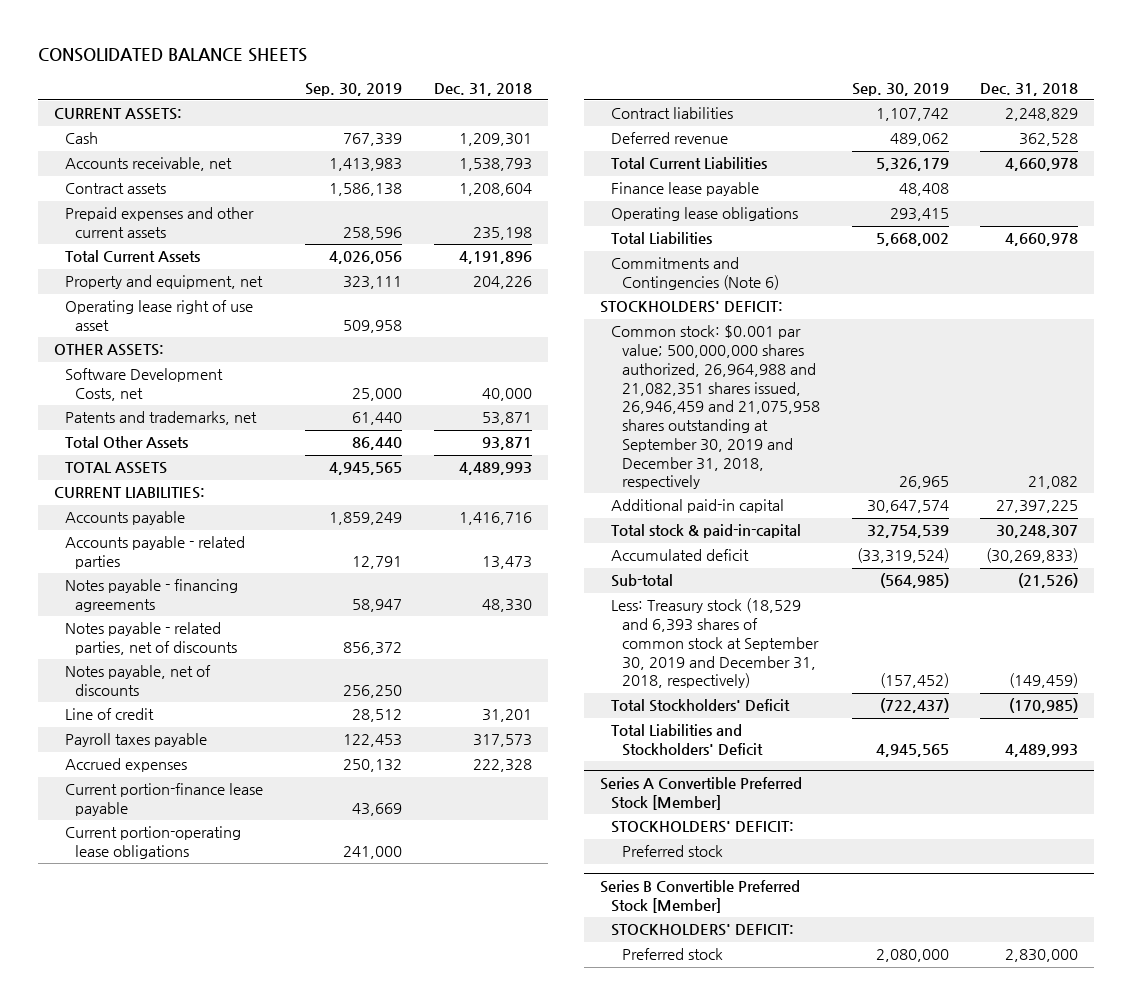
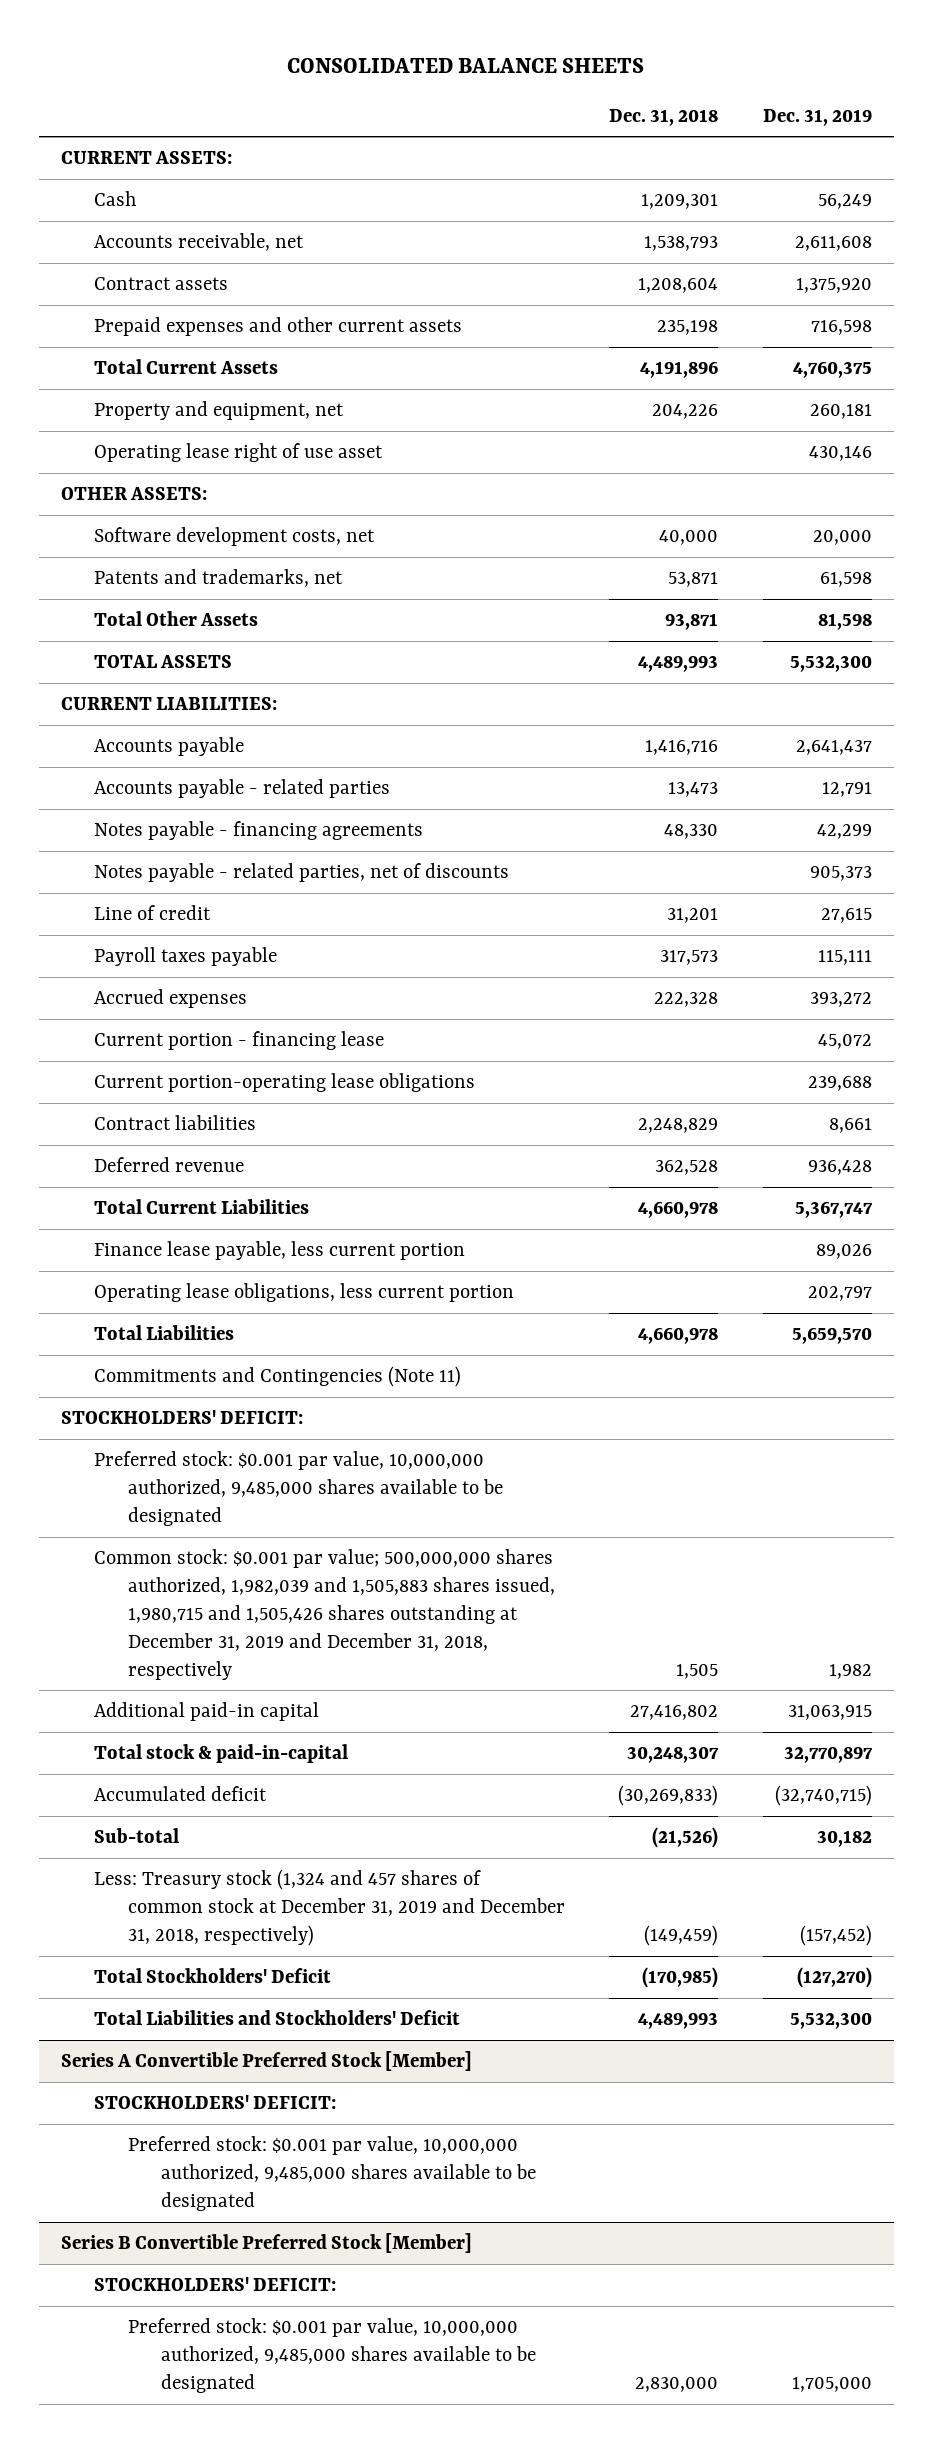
- | Sep. 30, 2019 | Dec. 31, 2018
+ | Dec. 31, 2018 | Dec. 31, 2019
- Software Development Costs, net | 25,000 | 40,000
+ Software development costs, net | 40,000 | 20,000
- Notes payable, net of discounts | 256,250 |
- Current portion-finance lease payable | 43,669 |
+ Current portion - financing lease | | 45,072
- Finance lease payable | 48,408 |
- Operating lease obligations | 293,415 |
+ Finance lease payable, less current portion | | 89,026
+ Operating lease obligations, less current portion | | 202,797
- Commitments and Contingencies (Note 6)
+ Commitments and Contingencies (Note 11)
- Common stock: $0.001 par value; 500,000,000 shares authorized, 26,964,988 and 21,082,351 shares issued, 26,946,459 and 21,075,958 shares outstanding at September 30, 2019 and December 31, 2018, respectively | 26,965 | 21,082
- Additional paid-in capital | 30,647,574 | 27,397,225
+ Preferred stock: $0.001 par value, 10,000,000 authorized, 9,485,000 shares available to be designated
+ Common stock: $0.001 par value; 500,000,000 shares authorized, 1,982,039 and 1,505,883 shares issued, 1,980,715 and 1,505,426 shares outstanding at December 31, 2019 and December 31, 2018, respectively | 1,505 | 1,982
+ Additional paid-in capital | 27,416,802 | 31,063,915
- Less: Treasury stock (18,529 and 6,393 shares of common stock at September 30, 2019 and December 31, 2018, respectively) | (157,452) | (149,459)
+ Less: Treasury stock (1,324 and 457 shares of common stock at December 31, 2019 and December 31, 2018, respectively) | (149,459) | (157,452)
@ Series A Convertible Preferred Stock [Member]
- Preferred stock
+ Preferred stock: $0.001 par value, 10,000,000 authorized, 9,485,000 shares available to be designated
@ Series B Convertible Preferred Stock [Member]
- Preferred stock | 2,080,000 | 2,830,000
+ Preferred stock: $0.001 par value, 10,000,000 authorized, 9,485,000 shares available to be designated | 2,830,000 | 1,705,000

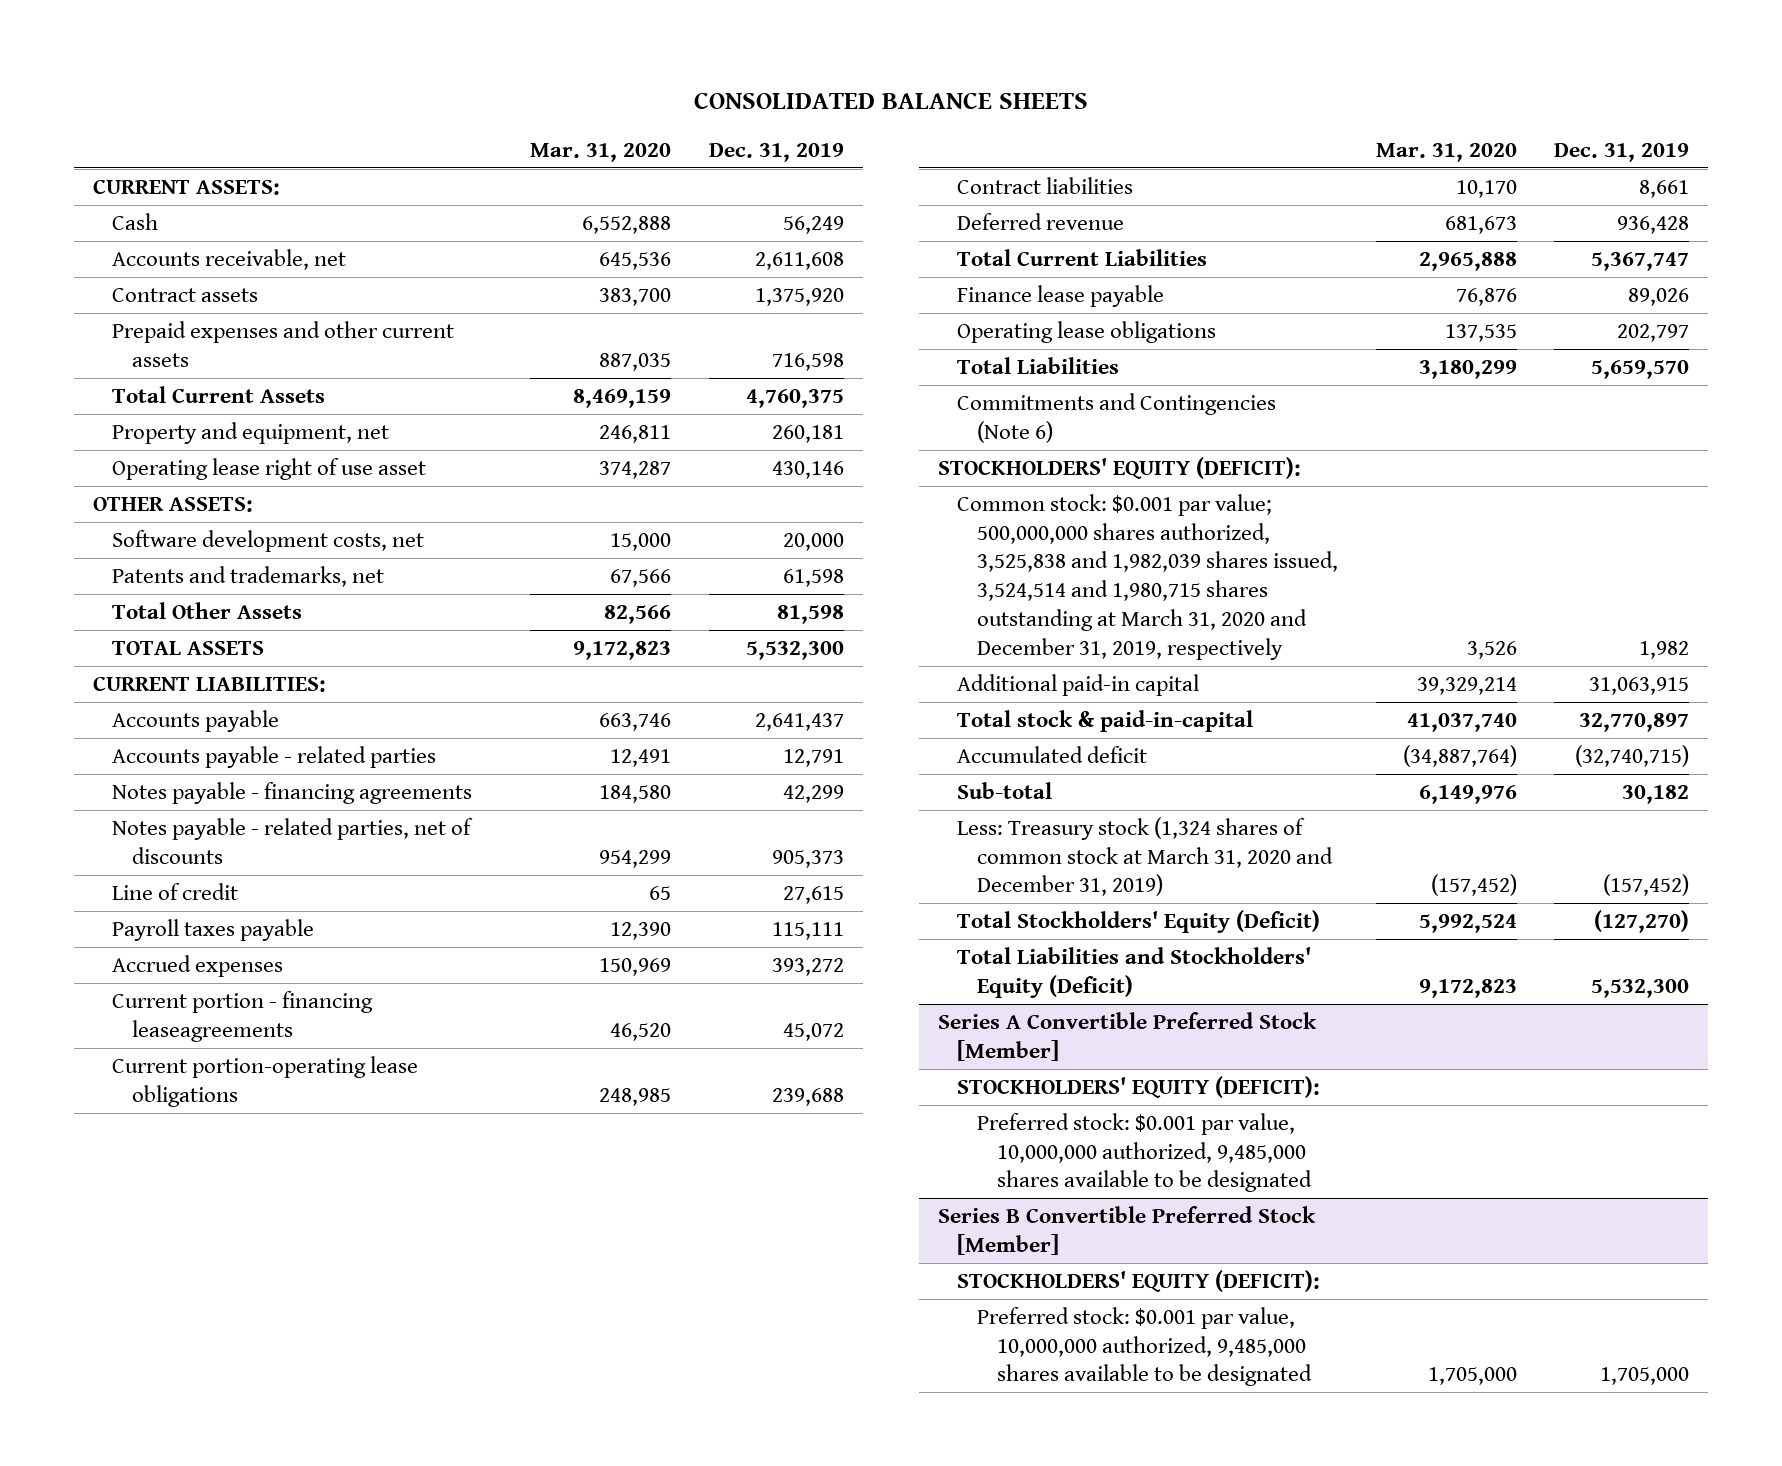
- | Dec. 31, 2018 | Dec. 31, 2019
+ | Mar. 31, 2020 | Dec. 31, 2019
- Current portion - financing lease | | 45,072
+ Current portion - financing leaseagreements | 46,520 | 45,072
- Finance lease payable, less current portion | | 89,026
- Operating lease obligations, less current portion | | 202,797
+ Finance lease payable | 76,876 | 89,026
+ Operating lease obligations | 137,535 | 202,797
- Commitments and Contingencies (Note 11)
- STOCKHOLDERS' DEFICIT:
- Preferred stock: $0.001 par value, 10,000,000 authorized, 9,485,000 shares available to be designated
- Common stock: $0.001 par value; 500,000,000 shares authorized, 1,982,039 and 1,505,883 shares issued, 1,980,715 and 1,505,426 shares outstanding at December 31, 2019 and December 31, 2018, respectively | 1,505 | 1,982
+ Commitments and Contingencies (Note 6)
+ STOCKHOLDERS' EQUITY (DEFICIT):
+ Common stock: $0.001 par value; 500,000,000 shares authorized, 3,525,838 and 1,982,039 shares issued, 3,524,514 and 1,980,715 shares outstanding at March 31, 2020 and December 31, 2019, respectively | 3,526 | 1,982
- Less: Treasury stock (1,324 and 457 shares of common stock at December 31, 2019 and December 31, 2018, respectively) | (149,459) | (157,452)
- Total Stockholders' Deficit | (170,985) | (127,270)
- Total Liabilities and Stockholders' Deficit | 4,489,993 | 5,532,300
+ Less: Treasury stock (1,324 shares of common stock at March 31, 2020 and December 31, 2019) | (157,452) | (157,452)
+ Total Stockholders' Equity (Deficit) | 5,992,524 | (127,270)
+ Total Liabilities and Stockholders' Equity (Deficit) | 9,172,823 | 5,532,300
@ Series A Convertible Preferred Stock [Member]
- STOCKHOLDERS' DEFICIT:
+ STOCKHOLDERS' EQUITY (DEFICIT):
@ Series B Convertible Preferred Stock [Member]
- STOCKHOLDERS' DEFICIT:
+ STOCKHOLDERS' EQUITY (DEFICIT):

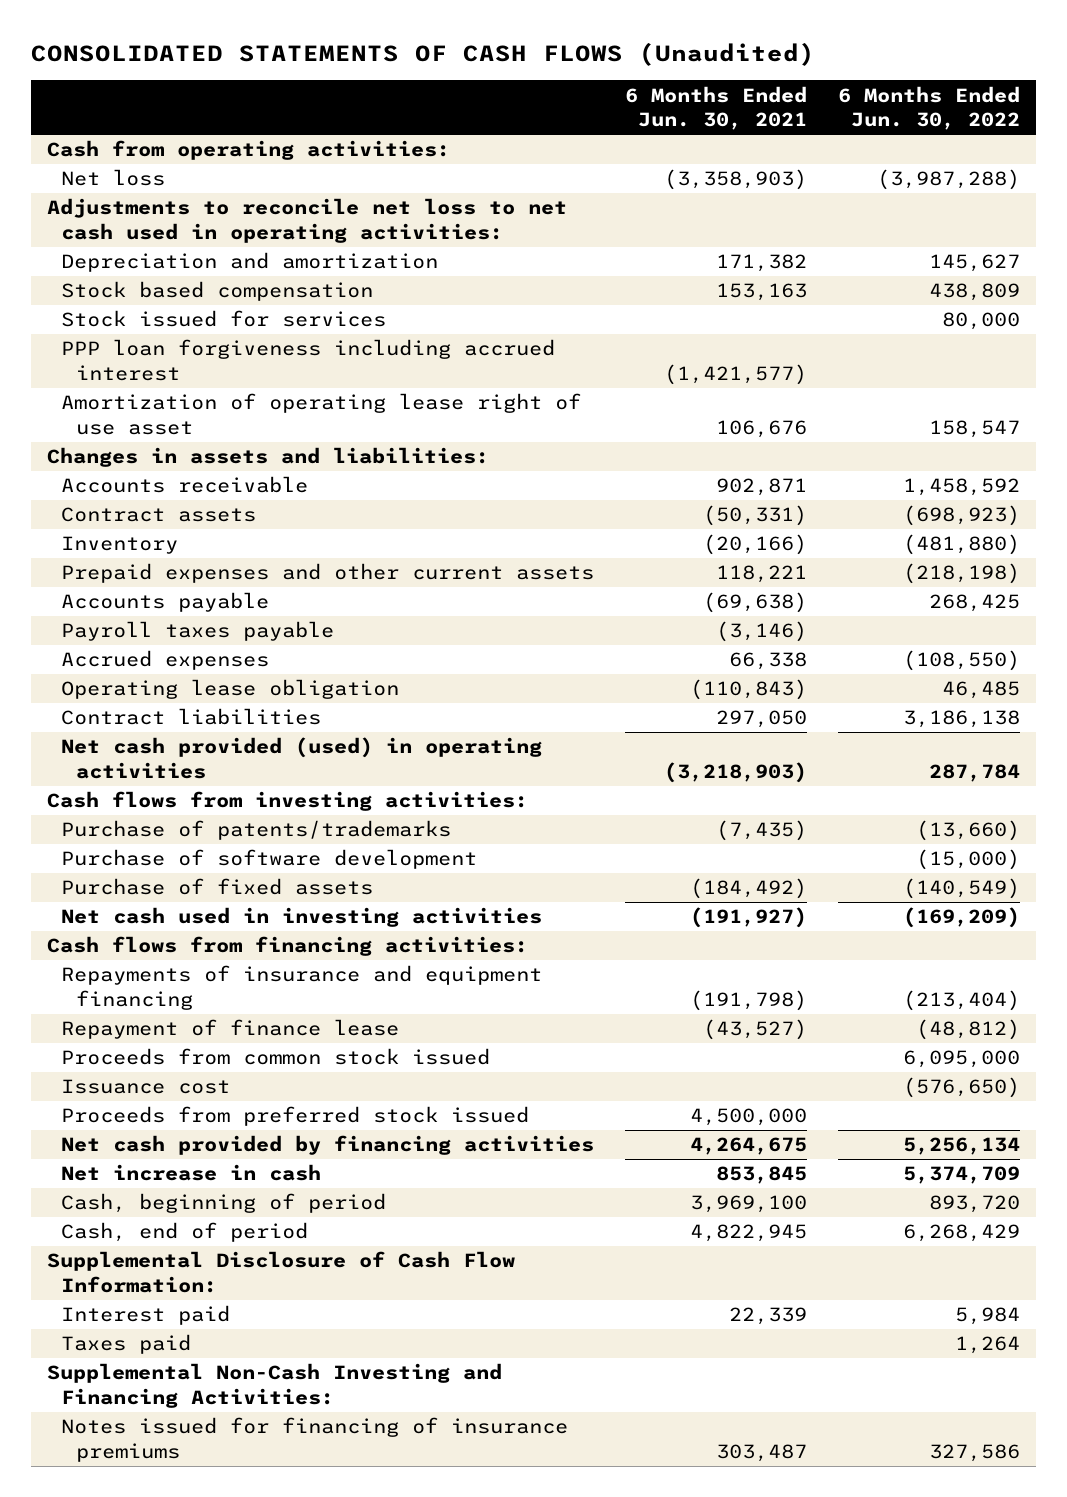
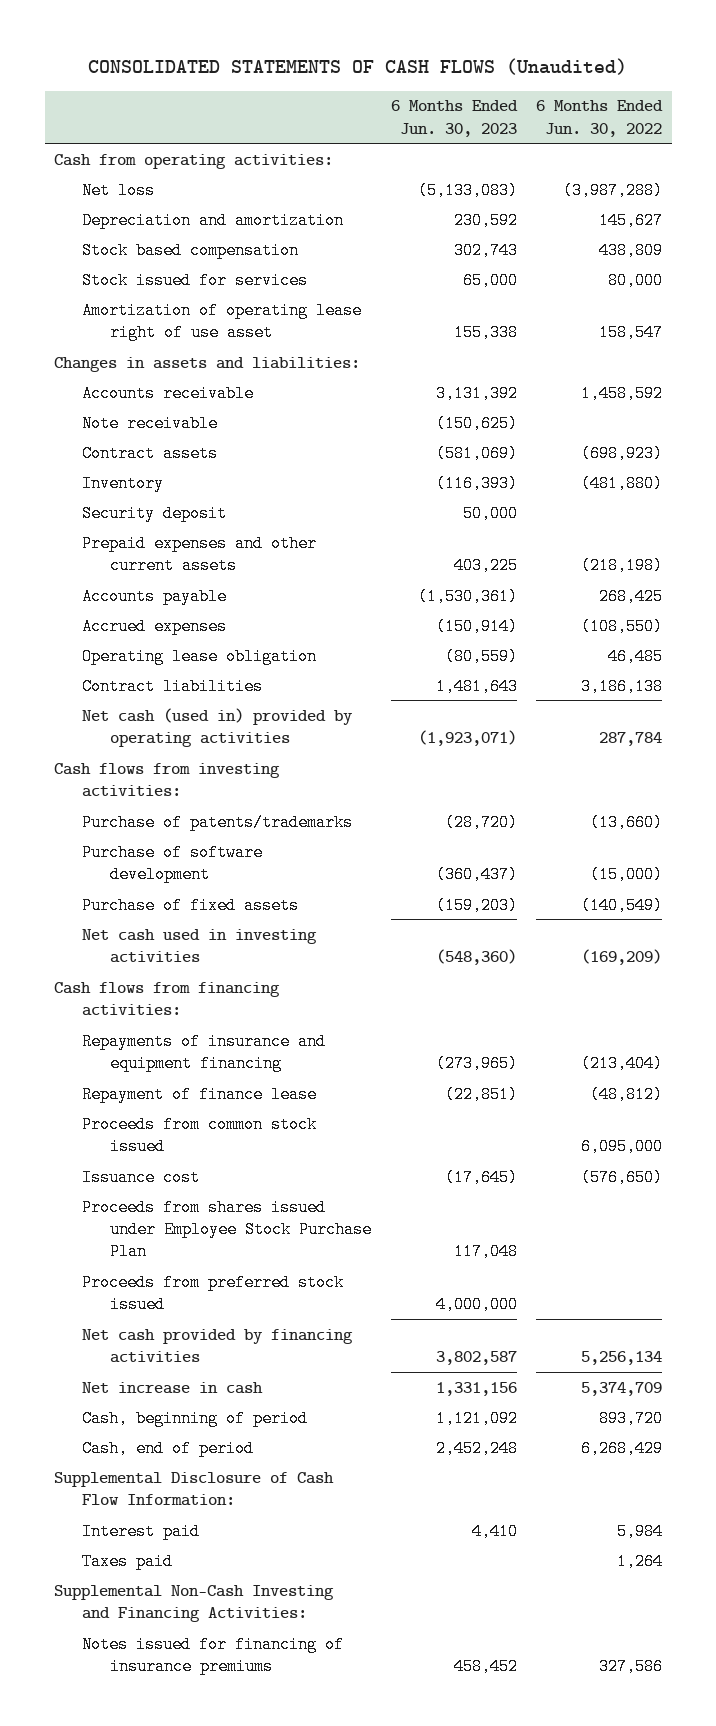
- | 6 Months Ended Jun. 30, 2021 | 6 Months Ended Jun. 30, 2022
+ | 6 Months Ended Jun. 30, 2023 | 6 Months Ended Jun. 30, 2022
- Adjustments to reconcile net loss to net cash used in operating activities:
- PPP loan forgiveness including accrued interest | (1,421,577) |
+ Note receivable | (150,625) |
+ Security deposit | 50,000 |
- Payroll taxes payable | (3,146) |
- Net cash provided (used) in operating activities | (3,218,903) | 287,784
+ Net cash (used in) provided by operating activities | (1,923,071) | 287,784
+ Proceeds from shares issued under Employee Stock Purchase Plan | 117,048 |

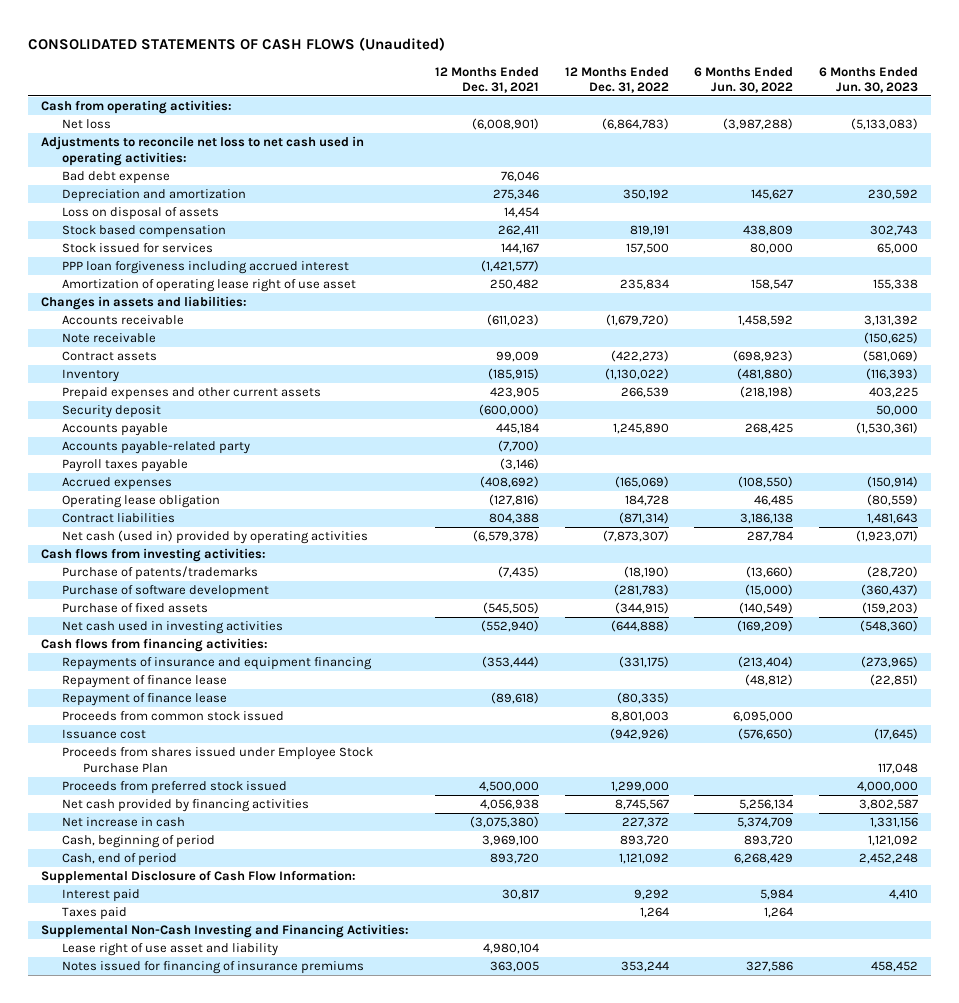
- | 6 Months Ended Jun. 30, 2023 | 6 Months Ended Jun. 30, 2022
+ | 12 Months Ended Dec. 31, 2021 | 12 Months Ended Dec. 31, 2022 | 6 Months Ended Jun. 30, 2022 | 6 Months Ended Jun. 30, 2023
+ Adjustments to reconcile net loss to net cash used in operating activities:
+ Bad debt expense | 76,046 | | |
+ Loss on disposal of assets | 14,454 | | |
+ PPP loan forgiveness including accrued interest | (1,421,577) | | |
moved down: Security deposit | (600,000) | | | 50,000
+ Accounts payable-related party | (7,700) | | |
+ Payroll taxes payable | (3,146) | | |
+ Repayment of finance lease | (89,618) | (80,335) | |
+ Lease right of use asset and liability | 4,980,104 | | |

